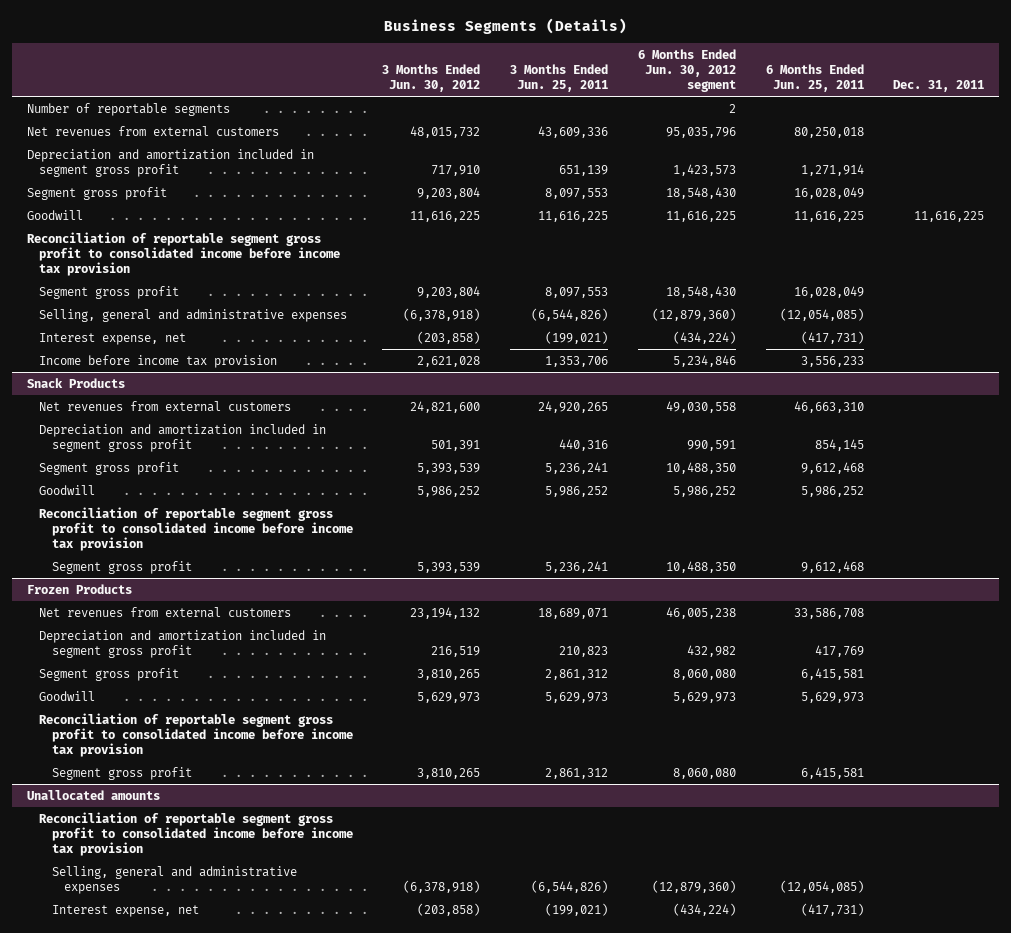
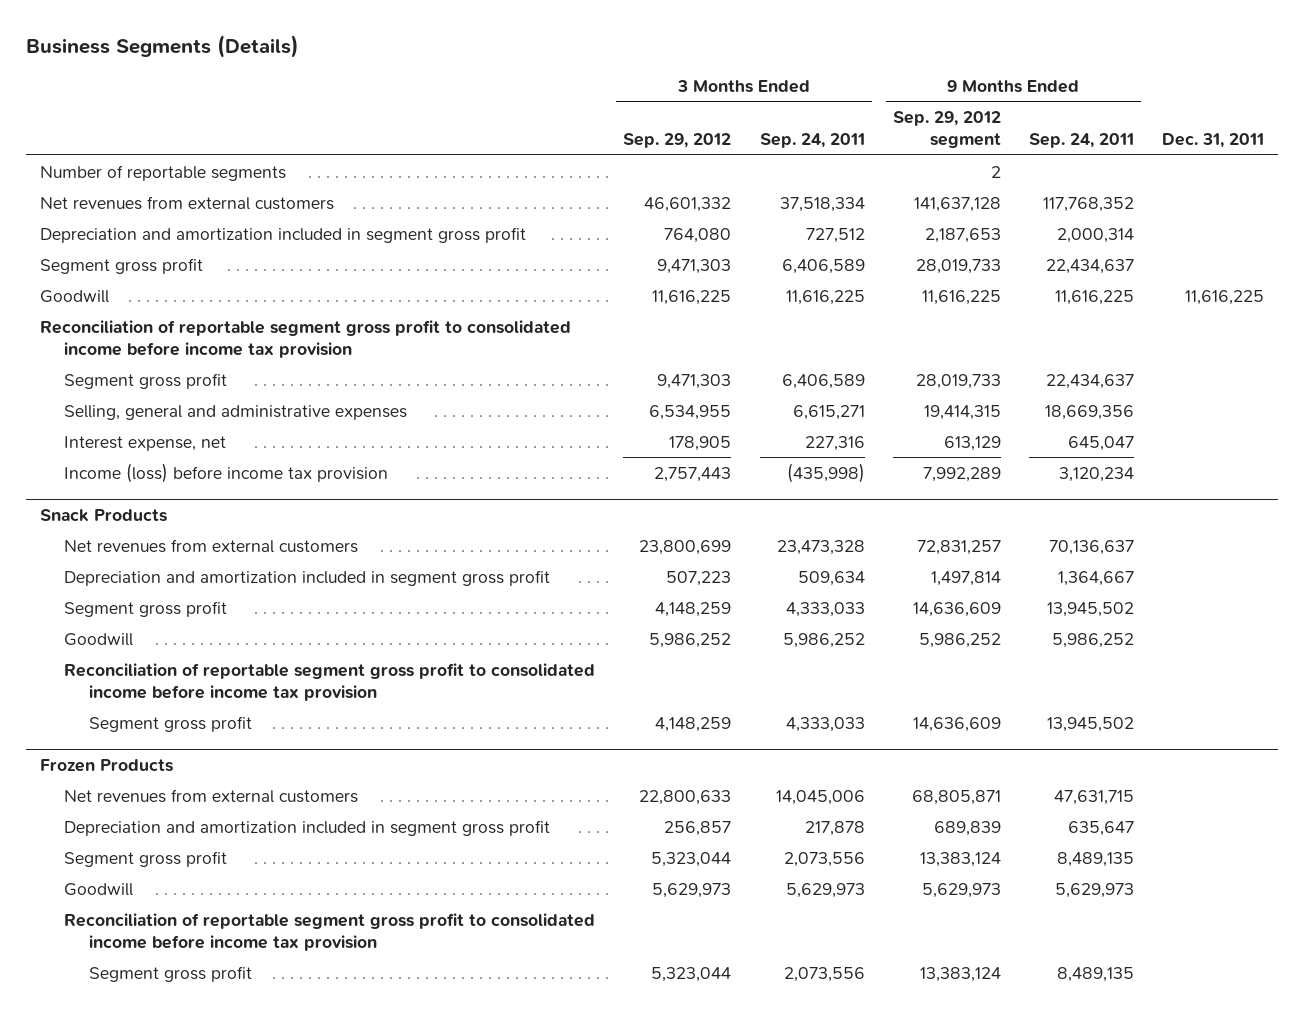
- | 3 Months Ended Jun. 30, 2012 | 3 Months Ended Jun. 25, 2011 | 6 Months Ended Jun. 30, 2012 segment | 6 Months Ended Jun. 25, 2011 | Dec. 31, 2011
+ | 3 Months Ended Sep. 29, 2012 | 3 Months Ended Sep. 24, 2011 | 9 Months Ended Sep. 29, 2012 segment | 9 Months Ended Sep. 24, 2011 | Dec. 31, 2011
- Income before income tax provision | 2,621,028 | 1,353,706 | 5,234,846 | 3,556,233 |
+ Income (loss) before income tax provision | 2,757,443 | (435,998) | 7,992,289 | 3,120,234 |
- Unallocated amounts
- Reconciliation of reportable segment gross profit to consolidated income before income tax provision
- Selling, general and administrative expenses | (6,378,918) | (6,544,826) | (12,879,360) | (12,054,085) |
- Interest expense, net | (203,858) | (199,021) | (434,224) | (417,731) |

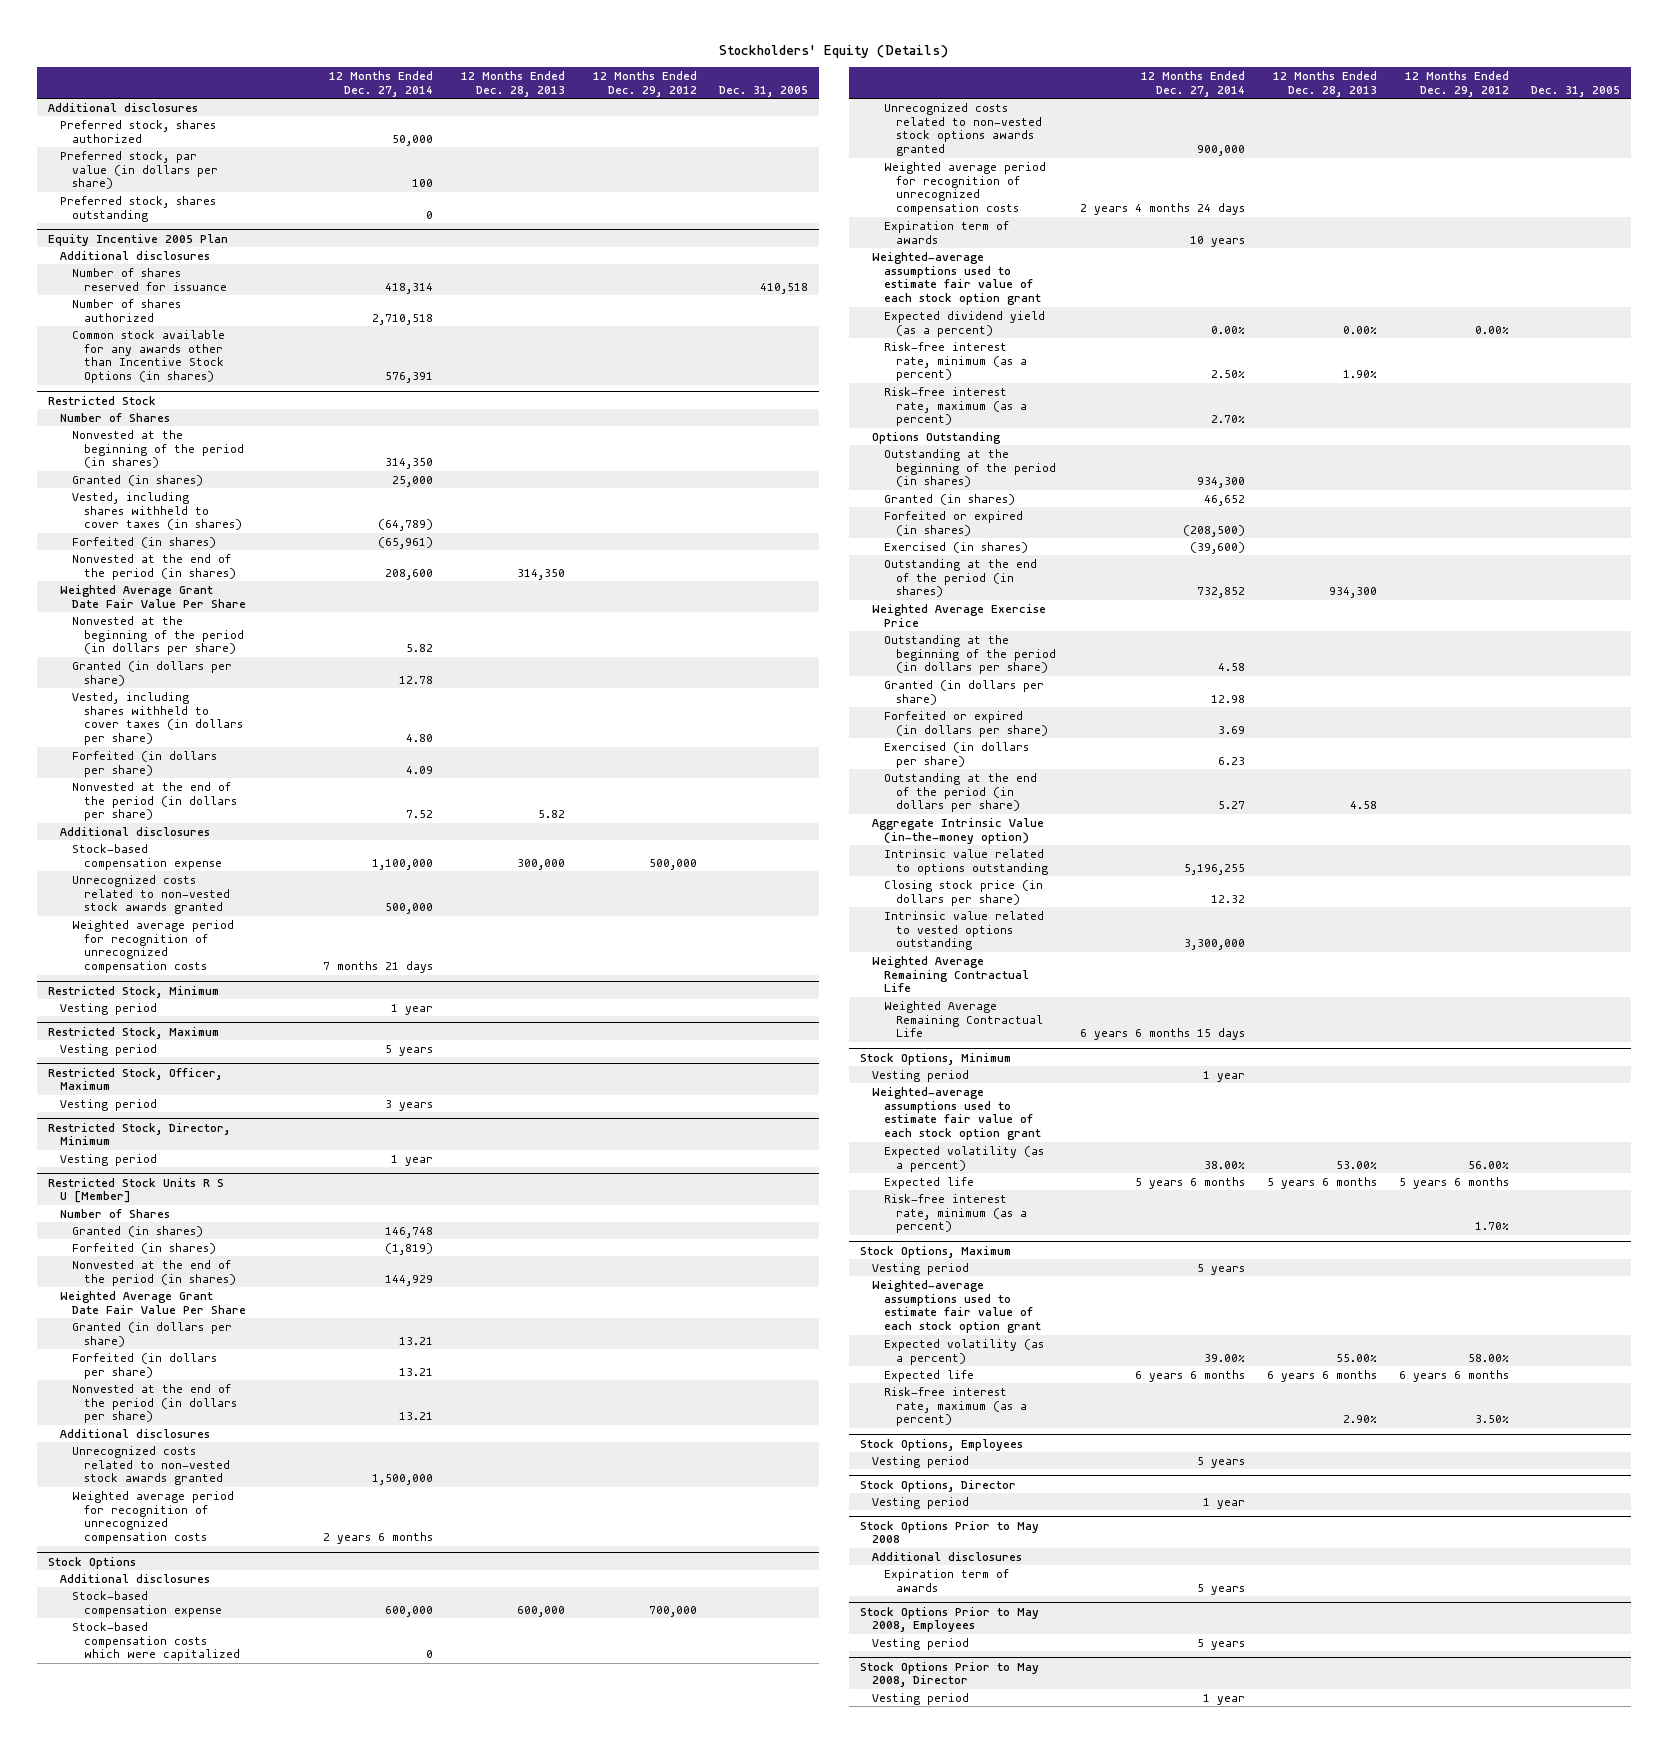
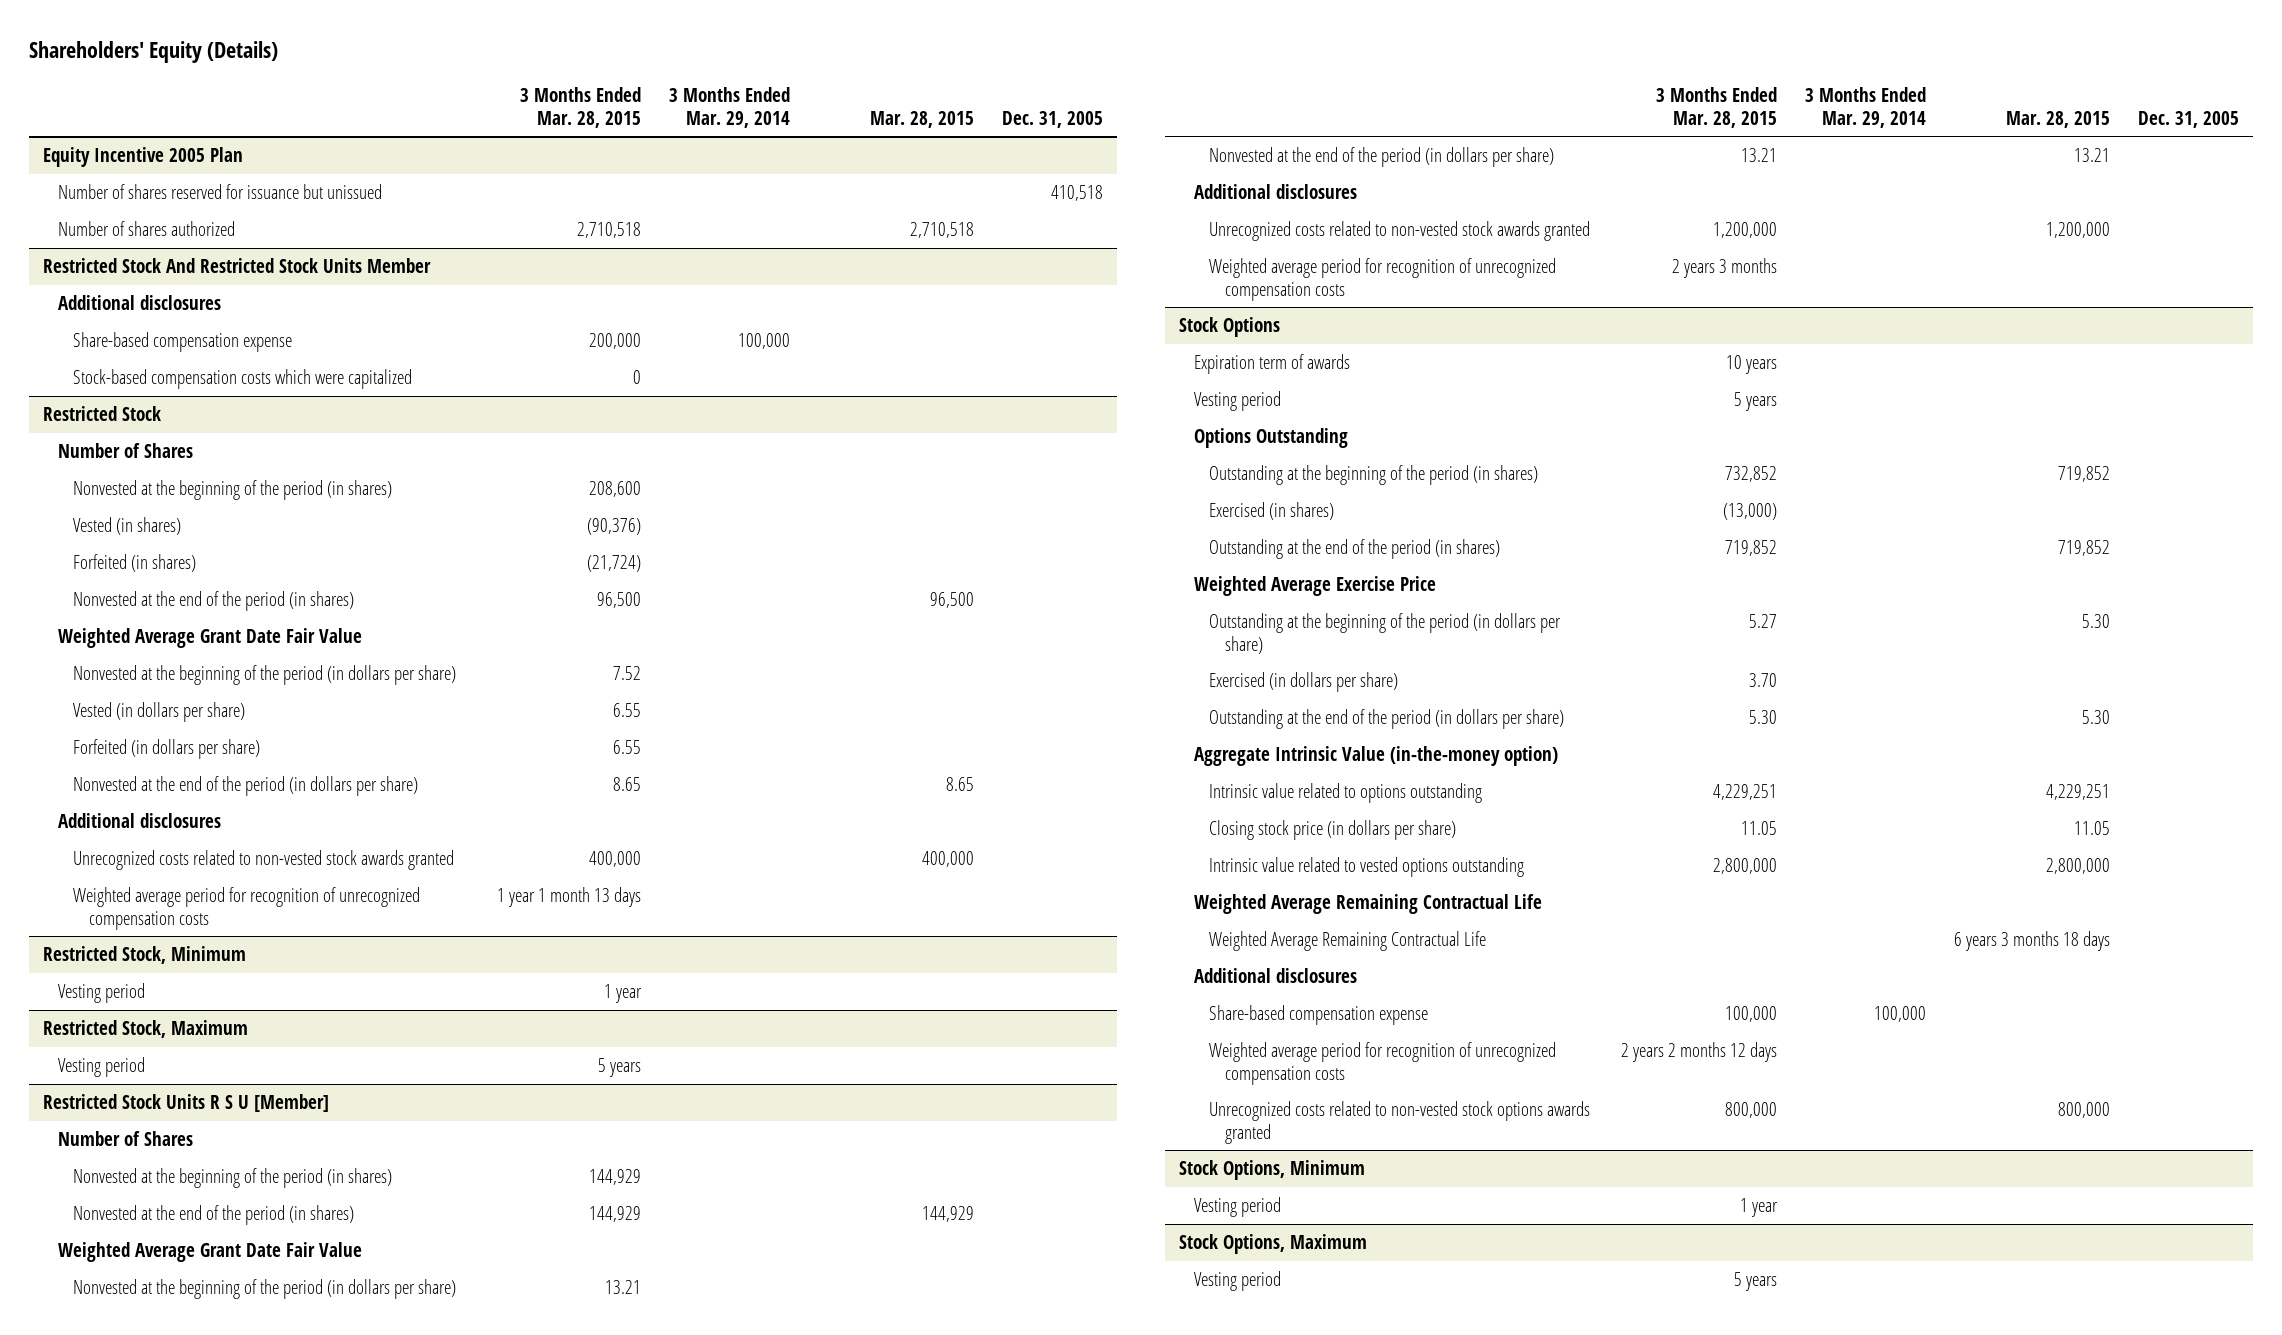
- Stockholders' Equity (Details)
+ Shareholders' Equity (Details)
- | 12 Months Ended Dec. 27, 2014 | 12 Months Ended Dec. 28, 2013 | 12 Months Ended Dec. 29, 2012 | Dec. 31, 2005
+ | 3 Months Ended Mar. 28, 2015 | 3 Months Ended Mar. 29, 2014 | Mar. 28, 2015 | Dec. 31, 2005
- Additional disclosures
- Preferred stock, shares authorized | 50,000 | | |
- Preferred stock, par value (in dollars per share) | 100 | | |
- Preferred stock, shares outstanding | 0 | | |
@ Equity Incentive 2005 Plan
- Additional disclosures
- Number of shares reserved for issuance | 418,314 | | | 410,518
+ Number of shares reserved for issuance but unissued | | | | 410,518
- Common stock available for any awards other than Incentive Stock Options (in shares) | 576,391 | | |
+ Restricted Stock And Restricted Stock Units Member
+ Additional disclosures
+ Share-based compensation expense | 200,000 | 100,000 | |
+ Stock-based compensation costs which were capitalized | 0 | | |
@ Restricted Stock
- Granted (in shares) | 25,000 | | |
- Vested, including shares withheld to cover taxes (in shares) | (64,789) | | |
+ Vested (in shares) | (90,376) | | |
- Weighted Average Grant Date Fair Value Per Share
+ Weighted Average Grant Date Fair Value
- Granted (in dollars per share) | 12.78 | | |
- Vested, including shares withheld to cover taxes (in dollars per share) | 4.80 | | |
+ Vested (in dollars per share) | 6.55 | | |
- Stock-based compensation expense | 1,100,000 | 300,000 | 500,000 |
- Restricted Stock, Officer, Maximum
- Vesting period | 3 years | | |
- Restricted Stock, Director, Minimum
- Vesting period | 1 year | | |
@ Restricted Stock Units R S U [Member]
- Granted (in shares) | 146,748 | | |
- Forfeited (in shares) | (1,819) | | |
+ Nonvested at the beginning of the period (in shares) | 144,929 | | |
- Weighted Average Grant Date Fair Value Per Share
- Granted (in dollars per share) | 13.21 | | |
- Forfeited (in dollars per share) | 13.21 | | |
+ Weighted Average Grant Date Fair Value
+ Nonvested at the beginning of the period (in dollars per share) | 13.21 | | |
@ Stock Options
- Stock-based compensation expense | 600,000 | 600,000 | 700,000 |
- Stock-based compensation costs which were capitalized | 0 | | |
- Weighted-average assumptions used to estimate fair value of each stock option grant
- Expected dividend yield (as a percent) | 0.00% | 0.00% | 0.00% |
- Risk-free interest rate, minimum (as a percent) | 2.50% | 1.90% | |
- Risk-free interest rate, maximum (as a percent) | 2.70% | | |
+ Vesting period | 5 years | | |
- Granted (in shares) | 46,652 | | |
- Forfeited or expired (in shares) | (208,500) | | |
- Granted (in dollars per share) | 12.98 | | |
- Forfeited or expired (in dollars per share) | 3.69 | | |
moved down: Additional disclosures
+ Share-based compensation expense | 100,000 | 100,000 | |
moved down: Weighted average period for recognition of unrecognized compensation costs | 2 years 2 months 12 days | | |
moved down: Unrecognized costs related to non-vested stock options awards granted | 800,000 | | 800,000 |
@ Stock Options, Minimum
- Weighted-average assumptions used to estimate fair value of each stock option grant
- Expected volatility (as a percent) | 38.00% | 53.00% | 56.00% |
- Expected life | 5 years 6 months | 5 years 6 months | 5 years 6 months |
- Risk-free interest rate, minimum (as a percent) | | | 1.70% |
@ Stock Options, Maximum
- Weighted-average assumptions used to estimate fair value of each stock option grant
- Expected volatility (as a percent) | 39.00% | 55.00% | 58.00% |
- Expected life | 6 years 6 months | 6 years 6 months | 6 years 6 months |
- Risk-free interest rate, maximum (as a percent) | | 2.90% | 3.50% |
- Stock Options, Employees
- Vesting period | 5 years | | |
- Stock Options, Director
- Vesting period | 1 year | | |
- Stock Options Prior to May 2008
- Additional disclosures
- Expiration term of awards | 5 years | | |
- Stock Options Prior to May 2008, Employees
- Vesting period | 5 years | | |
- Stock Options Prior to May 2008, Director
- Vesting period | 1 year | | |

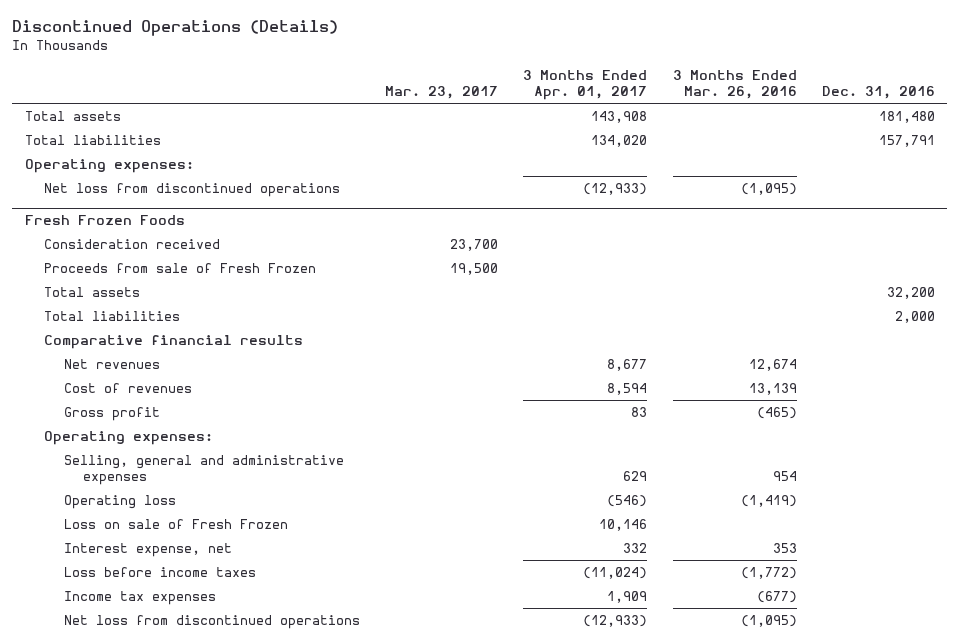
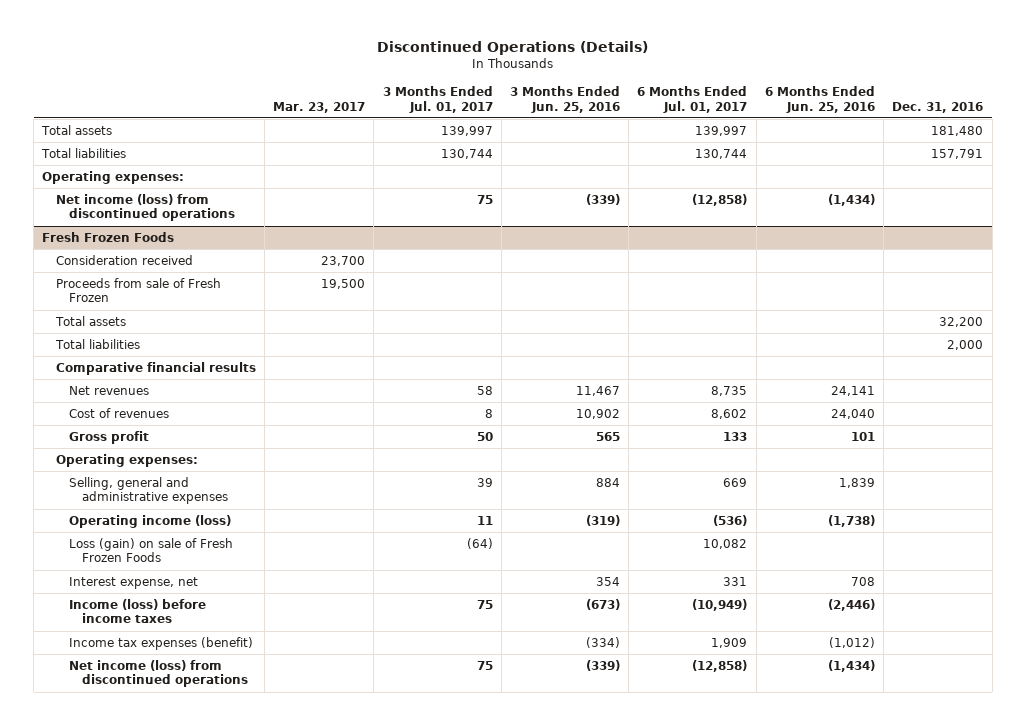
- | Mar. 23, 2017 | 3 Months Ended Apr. 01, 2017 | 3 Months Ended Mar. 26, 2016 | Dec. 31, 2016
+ | Mar. 23, 2017 | 3 Months Ended Jul. 01, 2017 | 3 Months Ended Jun. 25, 2016 | 6 Months Ended Jul. 01, 2017 | 6 Months Ended Jun. 25, 2016 | Dec. 31, 2016
- Net loss from discontinued operations | | (12,933) | (1,095) |
+ Net income (loss) from discontinued operations | | 75 | (339) | (12,858) | (1,434) |
@ Fresh Frozen Foods
- Operating loss | | (546) | (1,419) |
- Loss on sale of Fresh Frozen | | 10,146 | |
+ Operating income (loss) | | 11 | (319) | (536) | (1,738) |
+ Loss (gain) on sale of Fresh Frozen Foods | | (64) | | 10,082 | |
- Loss before income taxes | | (11,024) | (1,772) |
- Income tax expenses | | 1,909 | (677) |
- Net loss from discontinued operations | | (12,933) | (1,095) |
+ Income (loss) before income taxes | | 75 | (673) | (10,949) | (2,446) |
+ Income tax expenses (benefit) | | | (334) | 1,909 | (1,012) |
+ Net income (loss) from discontinued operations | | 75 | (339) | (12,858) | (1,434) |

